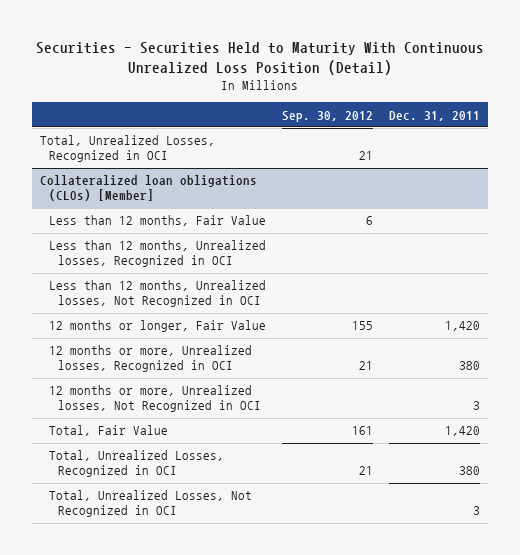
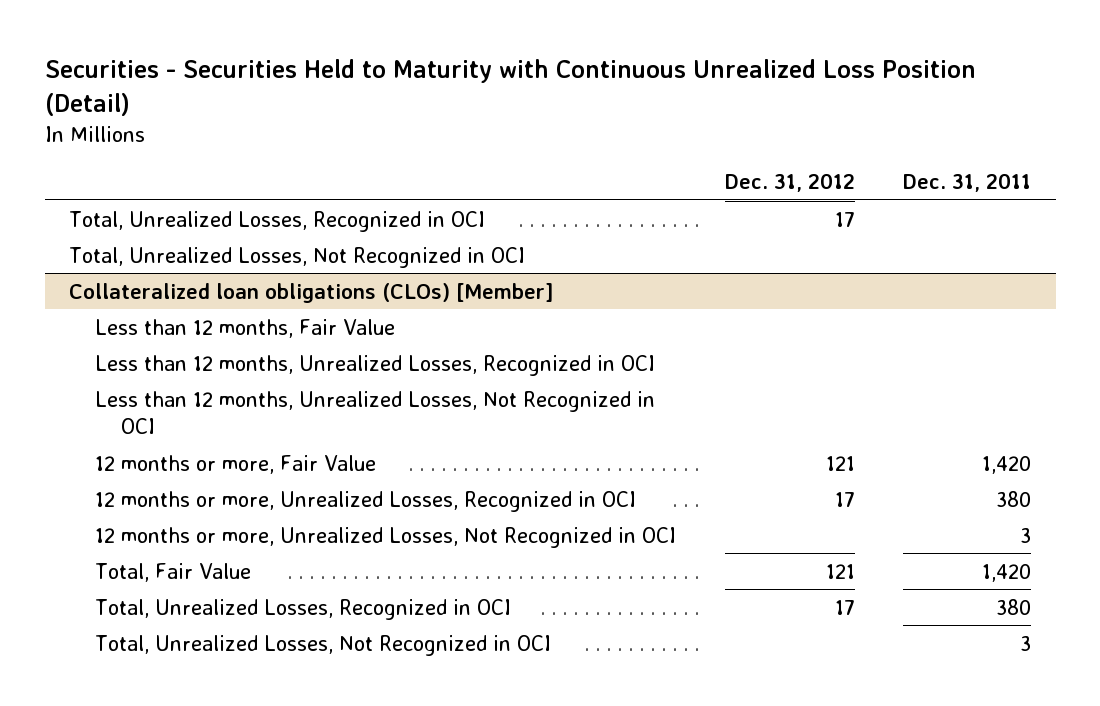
- Securities - Securities Held to Maturity With Continuous Unrealized Loss Position (Detail)
+ Securities - Securities Held to Maturity with Continuous Unrealized Loss Position (Detail)
- | Sep. 30, 2012 | Dec. 31, 2011
+ | Dec. 31, 2012 | Dec. 31, 2011
+ Total, Unrealized Losses, Not Recognized in OCI
@ Collateralized loan obligations (CLOs) [Member]
- Less than 12 months, Unrealized losses, Recognized in OCI
- Less than 12 months, Unrealized losses, Not Recognized in OCI
- 12 months or longer, Fair Value | 155 | 1,420
- 12 months or more, Unrealized losses, Recognized in OCI | 21 | 380
- 12 months or more, Unrealized losses, Not Recognized in OCI | | 3
+ Less than 12 months, Unrealized Losses, Recognized in OCI
+ Less than 12 months, Unrealized Losses, Not Recognized in OCI
+ 12 months or more, Fair Value | 121 | 1,420
+ 12 months or more, Unrealized Losses, Recognized in OCI | 17 | 380
+ 12 months or more, Unrealized Losses, Not Recognized in OCI | | 3

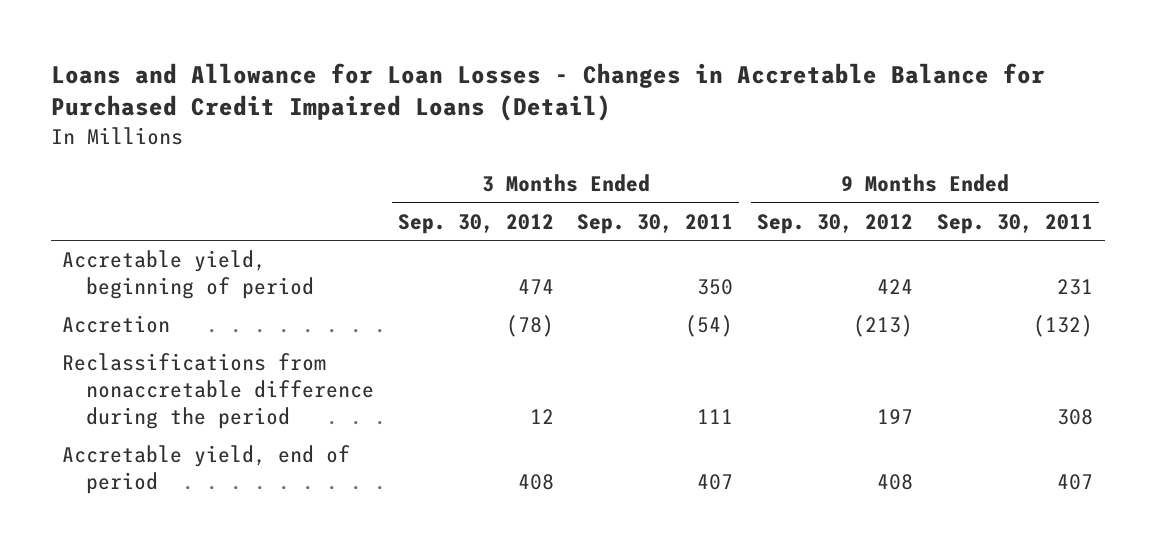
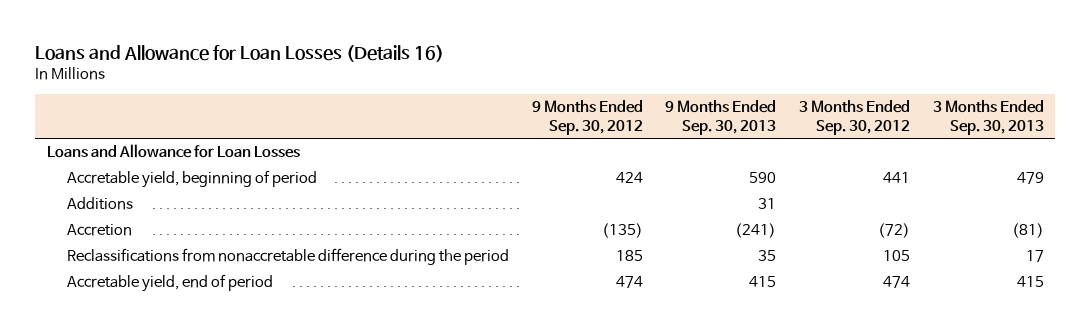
- Loans and Allowance for Loan Losses - Changes in Accretable Balance for Purchased Credit Impaired Loans (Detail)
+ Loans and Allowance for Loan Losses (Details 16)
- | 3 Months Ended Sep. 30, 2012 | 3 Months Ended Sep. 30, 2011 | 9 Months Ended Sep. 30, 2012 | 9 Months Ended Sep. 30, 2011
+ | 9 Months Ended Sep. 30, 2012 | 9 Months Ended Sep. 30, 2013 | 3 Months Ended Sep. 30, 2012 | 3 Months Ended Sep. 30, 2013
- Accretable yield, beginning of period | 474 | 350 | 424 | 231
- Accretion | (78) | (54) | (213) | (132)
- Reclassifications from nonaccretable difference during the period | 12 | 111 | 197 | 308
- Accretable yield, end of period | 408 | 407 | 408 | 407
+ Loans and Allowance for Loan Losses
+ Accretable yield, beginning of period | 424 | 590 | 441 | 479
+ Additions | | 31 | |
+ Accretion | (135) | (241) | (72) | (81)
+ Reclassifications from nonaccretable difference during the period | 185 | 35 | 105 | 17
+ Accretable yield, end of period | 474 | 415 | 474 | 415

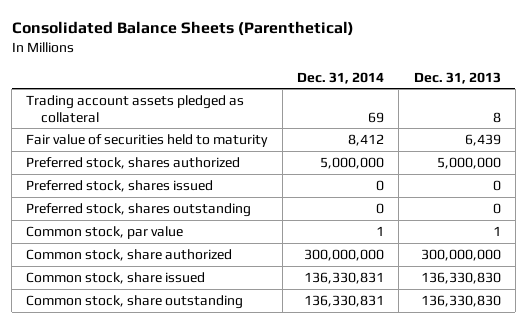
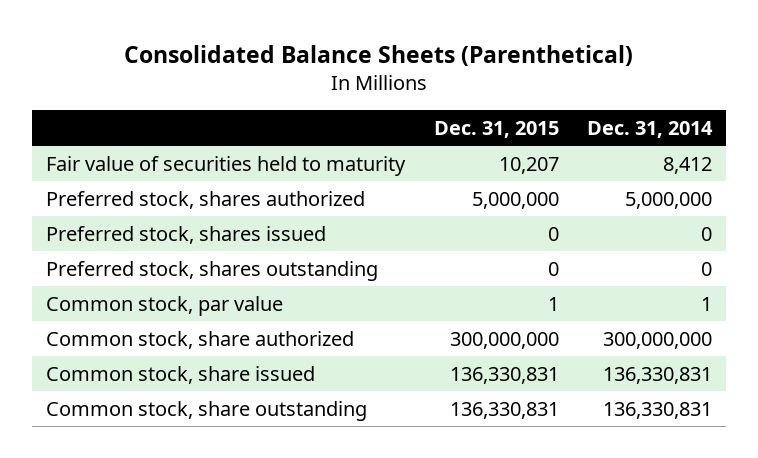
- | Dec. 31, 2014 | Dec. 31, 2013
+ | Dec. 31, 2015 | Dec. 31, 2014
- Trading account assets pledged as collateral | 69 | 8

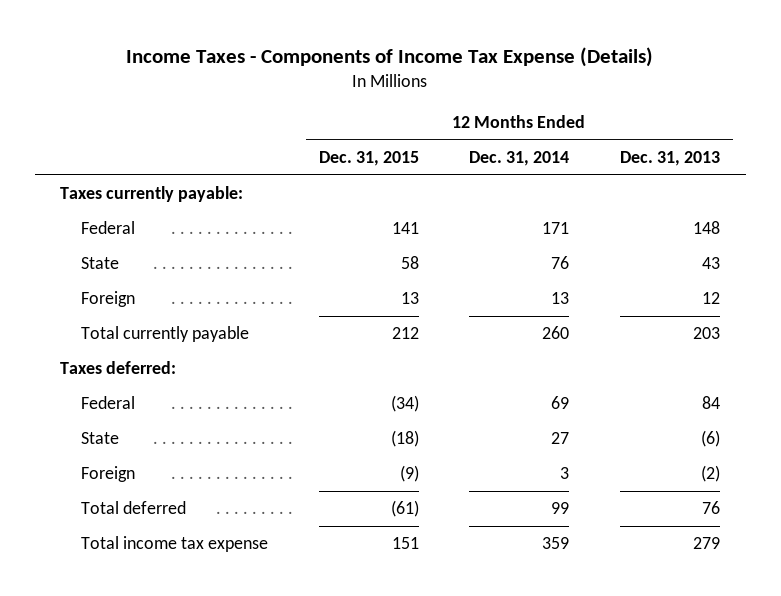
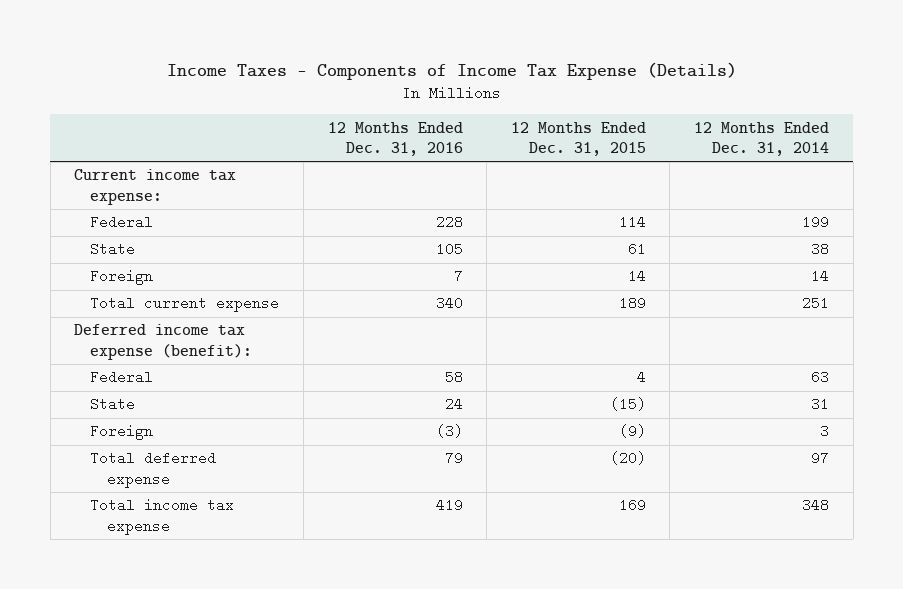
- | 12 Months Ended Dec. 31, 2015 | 12 Months Ended Dec. 31, 2014 | 12 Months Ended Dec. 31, 2013
+ | 12 Months Ended Dec. 31, 2016 | 12 Months Ended Dec. 31, 2015 | 12 Months Ended Dec. 31, 2014
- Taxes currently payable:
- Federal | 141 | 171 | 148
- State | 58 | 76 | 43
- Foreign | 13 | 13 | 12
- Total currently payable | 212 | 260 | 203
- Taxes deferred:
- Federal | (34) | 69 | 84
- State | (18) | 27 | (6)
+ Current income tax expense:
+ Federal | 228 | 114 | 199
+ State | 105 | 61 | 38
+ Foreign | 7 | 14 | 14
+ Total current expense | 340 | 189 | 251
+ Deferred income tax expense (benefit):
+ Federal | 58 | 4 | 63
+ State | 24 | (15) | 31
- Total deferred | (61) | 99 | 76
- Total income tax expense | 151 | 359 | 279
+ Total deferred expense | 79 | (20) | 97
+ Total income tax expense | 419 | 169 | 348

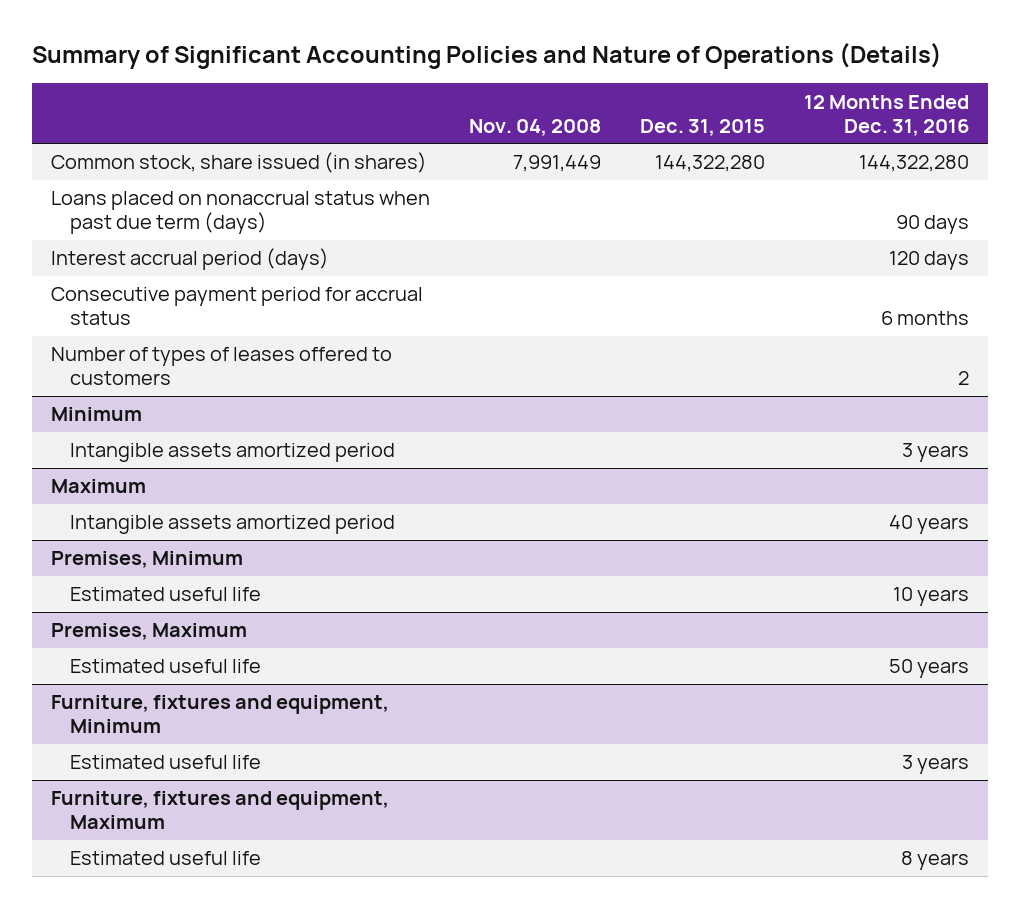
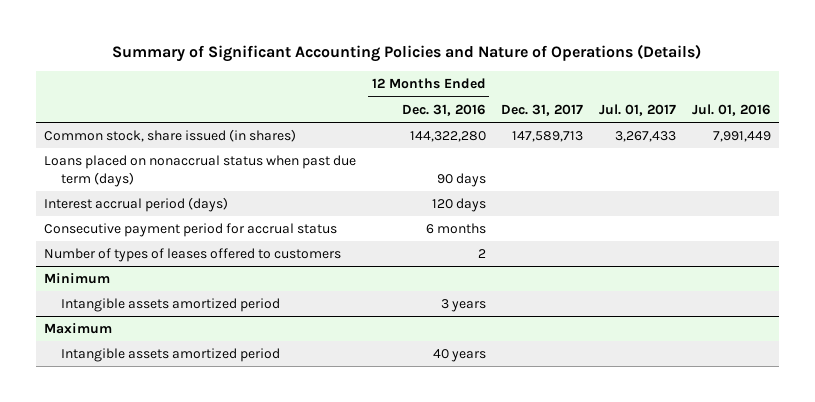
- | Nov. 04, 2008 | Dec. 31, 2015 | 12 Months Ended Dec. 31, 2016
+ | 12 Months Ended Dec. 31, 2016 | Dec. 31, 2017 | Jul. 01, 2017 | Jul. 01, 2016
- Premises, Minimum
- Estimated useful life | | | 10 years
- Premises, Maximum
- Estimated useful life | | | 50 years
- Furniture, fixtures and equipment, Minimum
- Estimated useful life | | | 3 years
- Furniture, fixtures and equipment, Maximum
- Estimated useful life | | | 8 years

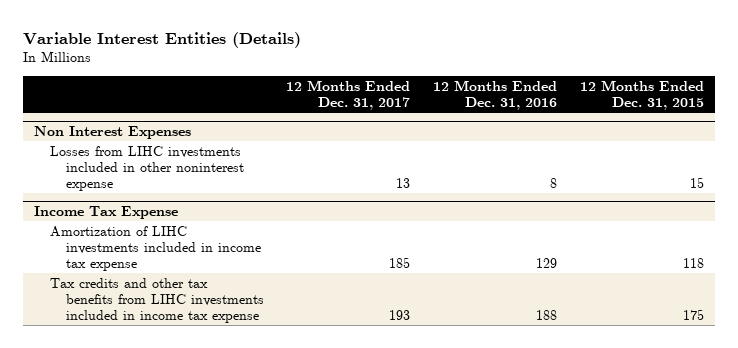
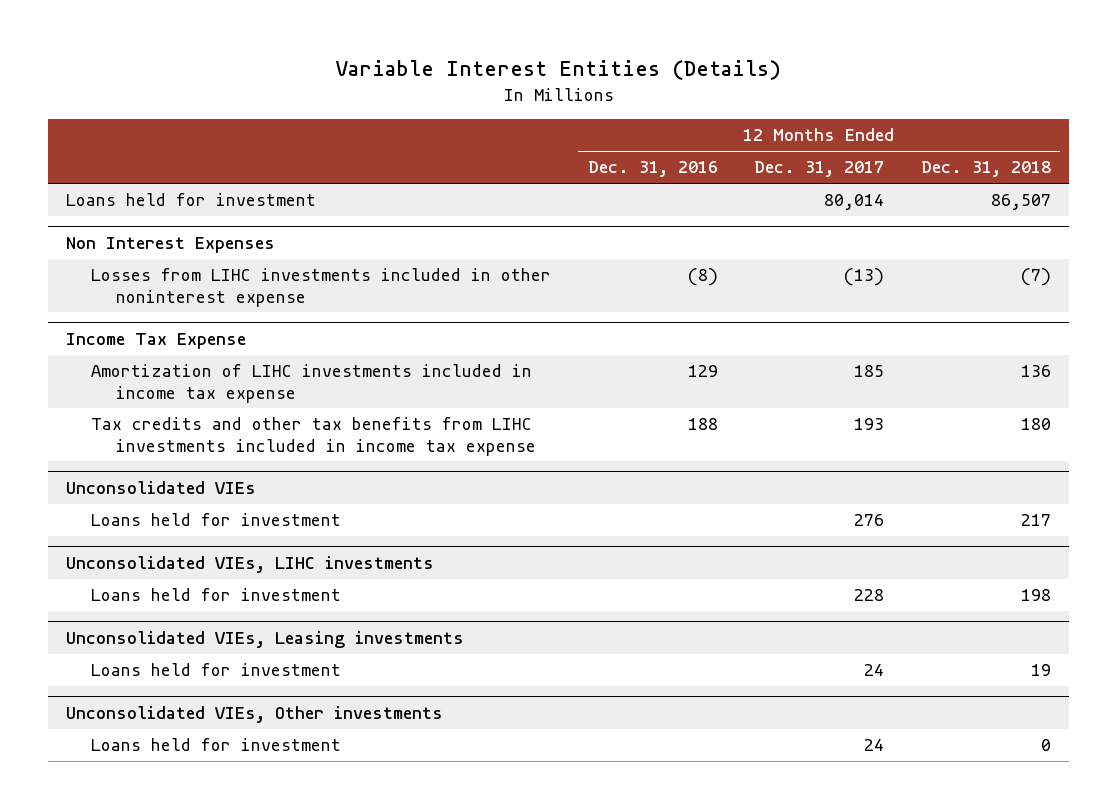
- | 12 Months Ended Dec. 31, 2017 | 12 Months Ended Dec. 31, 2016 | 12 Months Ended Dec. 31, 2015
+ | 12 Months Ended Dec. 31, 2016 | 12 Months Ended Dec. 31, 2017 | 12 Months Ended Dec. 31, 2018
+ Loans held for investment | | 80,014 | 86,507
@ Non Interest Expenses
- Losses from LIHC investments included in other noninterest expense | 13 | 8 | 15
+ Losses from LIHC investments included in other noninterest expense | (8) | (13) | (7)
+ Unconsolidated VIEs
+ Loans held for investment | | 276 | 217
+ Unconsolidated VIEs, LIHC investments
+ Loans held for investment | | 228 | 198
+ Unconsolidated VIEs, Leasing investments
+ Loans held for investment | | 24 | 19
+ Unconsolidated VIEs, Other investments
+ Loans held for investment | | 24 | 0

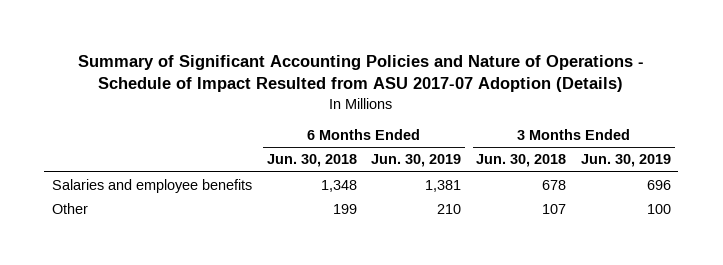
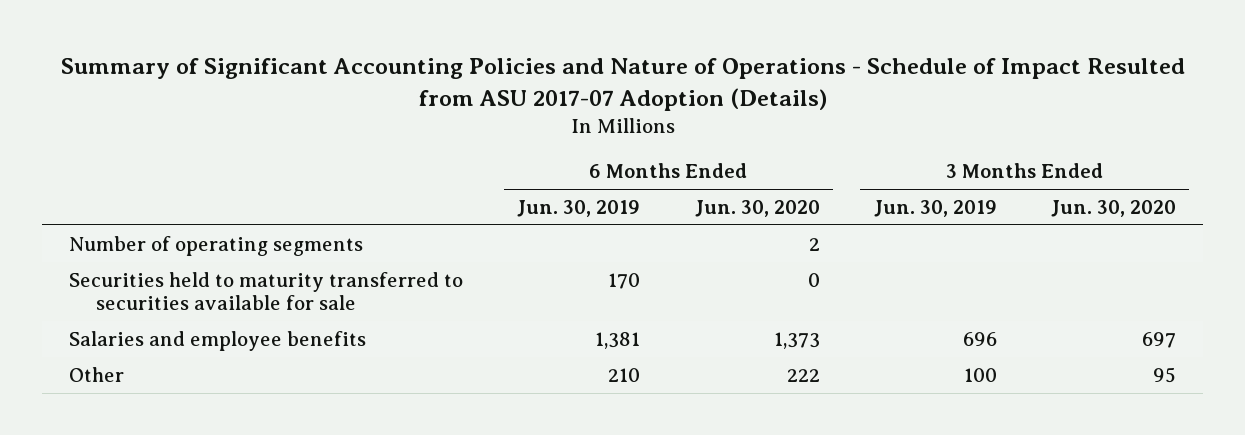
- | 6 Months Ended Jun. 30, 2018 | 6 Months Ended Jun. 30, 2019 | 3 Months Ended Jun. 30, 2018 | 3 Months Ended Jun. 30, 2019
+ | 6 Months Ended Jun. 30, 2019 | 6 Months Ended Jun. 30, 2020 | 3 Months Ended Jun. 30, 2019 | 3 Months Ended Jun. 30, 2020
+ Number of operating segments | | 2 | |
+ Securities held to maturity transferred to securities available for sale | 170 | 0 | |

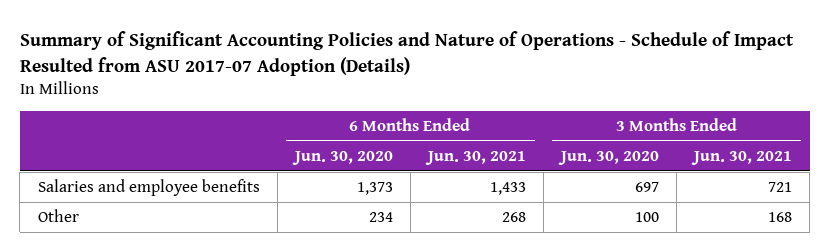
- | 6 Months Ended Jun. 30, 2019 | 6 Months Ended Jun. 30, 2020 | 3 Months Ended Jun. 30, 2019 | 3 Months Ended Jun. 30, 2020
+ | 6 Months Ended Jun. 30, 2020 | 6 Months Ended Jun. 30, 2021 | 3 Months Ended Jun. 30, 2020 | 3 Months Ended Jun. 30, 2021
- Number of operating segments | | 2 | |
- Securities held to maturity transferred to securities available for sale | 170 | 0 | |
- Other | 210 | 222 | 100 | 95
+ Other | 234 | 268 | 100 | 168

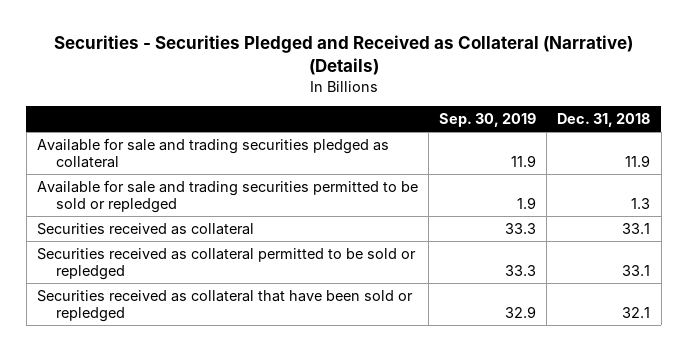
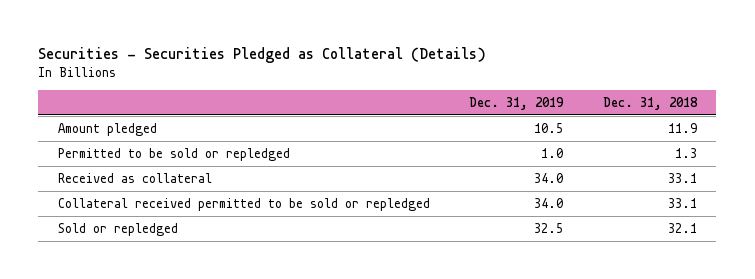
- Securities - Securities Pledged and Received as Collateral (Narrative) (Details)
+ Securities - Securities Pledged as Collateral (Details)
- | Sep. 30, 2019 | Dec. 31, 2018
+ | Dec. 31, 2019 | Dec. 31, 2018
- Available for sale and trading securities pledged as collateral | 11.9 | 11.9
- Available for sale and trading securities permitted to be sold or repledged | 1.9 | 1.3
- Securities received as collateral | 33.3 | 33.1
- Securities received as collateral permitted to be sold or repledged | 33.3 | 33.1
- Securities received as collateral that have been sold or repledged | 32.9 | 32.1
+ Amount pledged | 10.5 | 11.9
+ Permitted to be sold or repledged | 1.0 | 1.3
+ Received as collateral | 34.0 | 33.1
+ Collateral received permitted to be sold or repledged | 34.0 | 33.1
+ Sold or repledged | 32.5 | 32.1

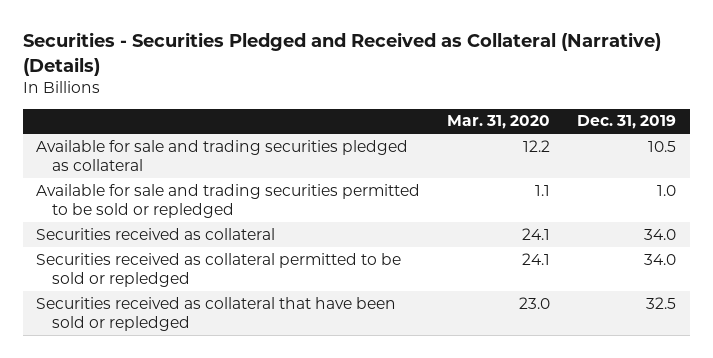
- Securities - Securities Pledged as Collateral (Details)
+ Securities - Securities Pledged and Received as Collateral (Narrative) (Details)
- | Dec. 31, 2019 | Dec. 31, 2018
+ | Mar. 31, 2020 | Dec. 31, 2019
- Amount pledged | 10.5 | 11.9
- Permitted to be sold or repledged | 1.0 | 1.3
- Received as collateral | 34.0 | 33.1
- Collateral received permitted to be sold or repledged | 34.0 | 33.1
- Sold or repledged | 32.5 | 32.1
+ Available for sale and trading securities pledged as collateral | 12.2 | 10.5
+ Available for sale and trading securities permitted to be sold or repledged | 1.1 | 1.0
+ Securities received as collateral | 24.1 | 34.0
+ Securities received as collateral permitted to be sold or repledged | 24.1 | 34.0
+ Securities received as collateral that have been sold or repledged | 23.0 | 32.5

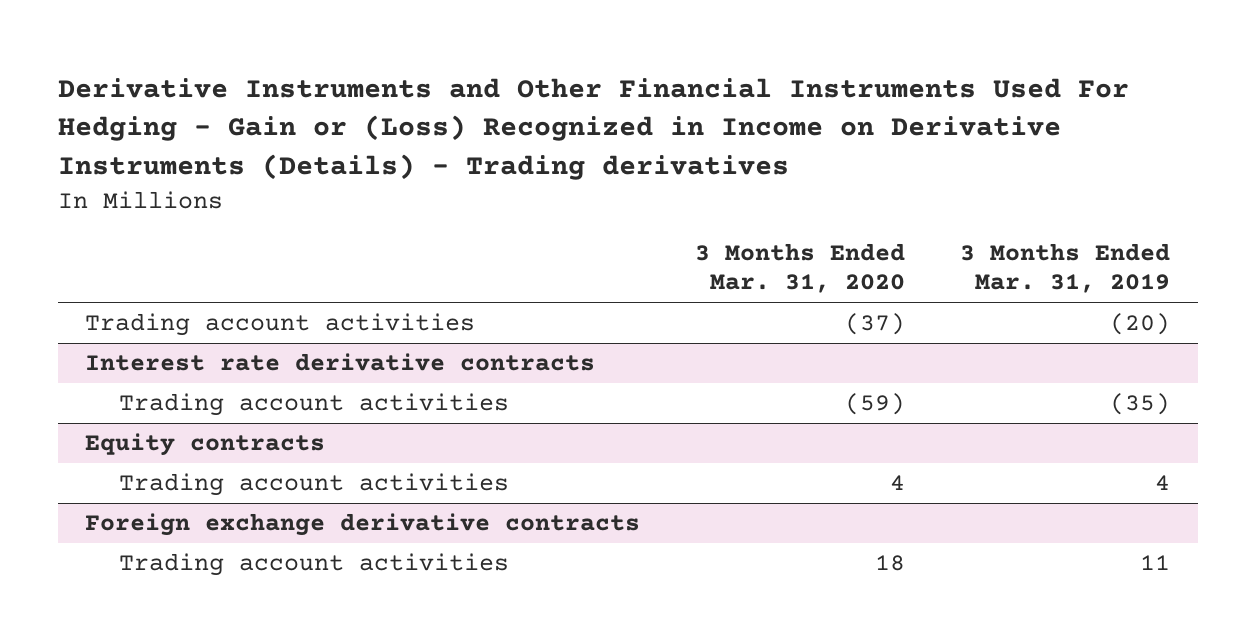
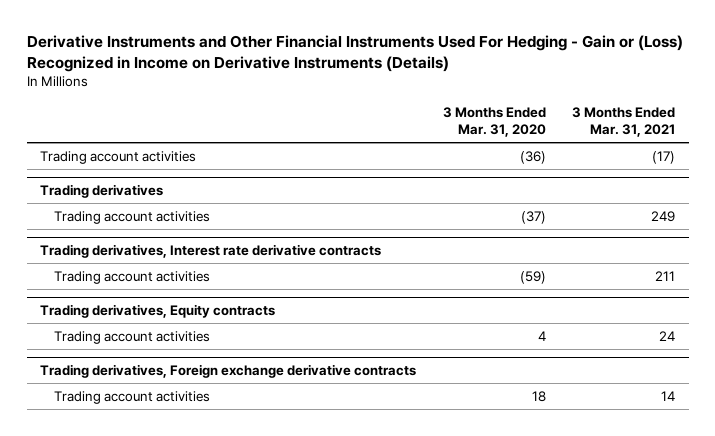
- Derivative Instruments and Other Financial Instruments Used For Hedging - Gain or (Loss) Recognized in Income on Derivative Instruments (Details) - Trading derivatives
+ Derivative Instruments and Other Financial Instruments Used For Hedging - Gain or (Loss) Recognized in Income on Derivative Instruments (Details)
- | 3 Months Ended Mar. 31, 2020 | 3 Months Ended Mar. 31, 2019
+ | 3 Months Ended Mar. 31, 2020 | 3 Months Ended Mar. 31, 2021
+ Trading account activities | (36) | (17)
+ Trading derivatives
- Interest rate derivative contracts
+ Trading derivatives, Interest rate derivative contracts
- Equity contracts
+ Trading derivatives, Equity contracts
- Foreign exchange derivative contracts
+ Trading derivatives, Foreign exchange derivative contracts

